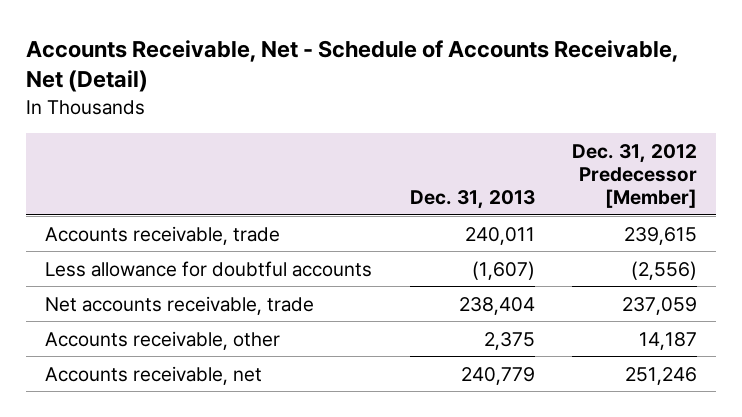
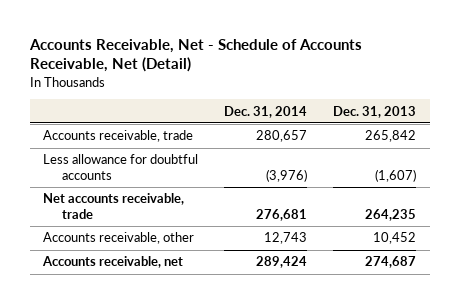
- | Dec. 31, 2013 | Dec. 31, 2012 Predecessor [Member]
+ | Dec. 31, 2014 | Dec. 31, 2013
- Accounts receivable, trade | 240,011 | 239,615
+ Accounts receivable, trade | 280,657 | 265,842
- Net accounts receivable, trade | 238,404 | 237,059
- Accounts receivable, other | 2,375 | 14,187
- Accounts receivable, net | 240,779 | 251,246
+ Net accounts receivable, trade | 276,681 | 264,235
+ Accounts receivable, other | 12,743 | 10,452
+ Accounts receivable, net | 289,424 | 274,687

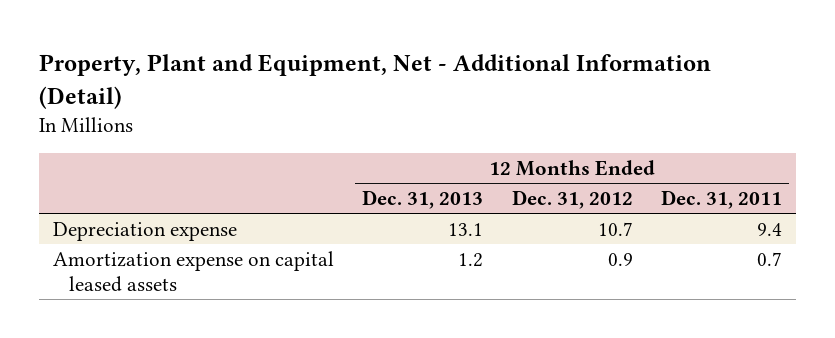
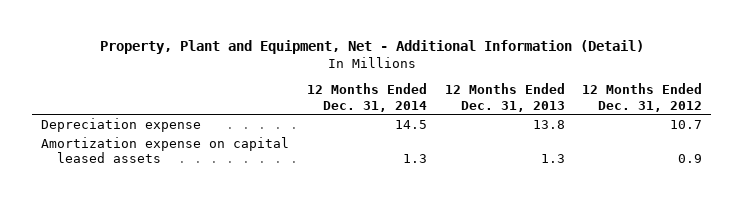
- | 12 Months Ended Dec. 31, 2013 | 12 Months Ended Dec. 31, 2012 | 12 Months Ended Dec. 31, 2011
+ | 12 Months Ended Dec. 31, 2014 | 12 Months Ended Dec. 31, 2013 | 12 Months Ended Dec. 31, 2012
- Depreciation expense | 13.1 | 10.7 | 9.4
- Amortization expense on capital leased assets | 1.2 | 0.9 | 0.7
+ Depreciation expense | 14.5 | 13.8 | 10.7
+ Amortization expense on capital leased assets | 1.3 | 1.3 | 0.9

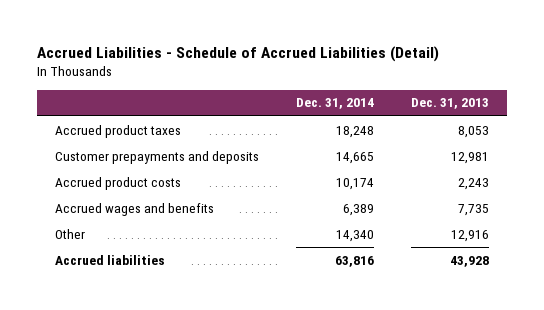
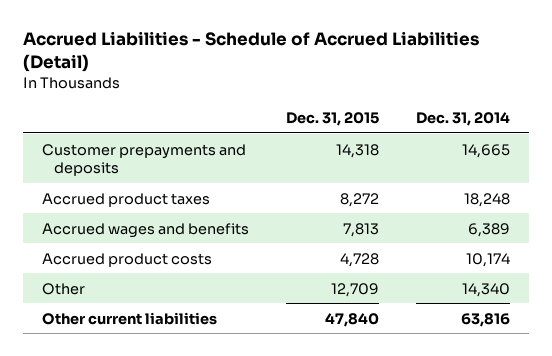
- | Dec. 31, 2014 | Dec. 31, 2013
+ | Dec. 31, 2015 | Dec. 31, 2014
moved down: Accrued product taxes | 8,272 | 18,248
moved down: Accrued product costs | 4,728 | 10,174
- Accrued liabilities | 63,816 | 43,928
+ Other current liabilities | 47,840 | 63,816

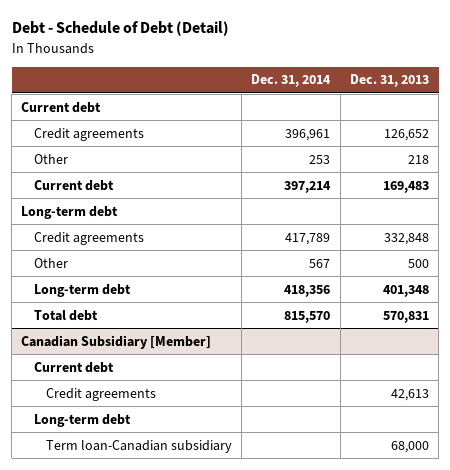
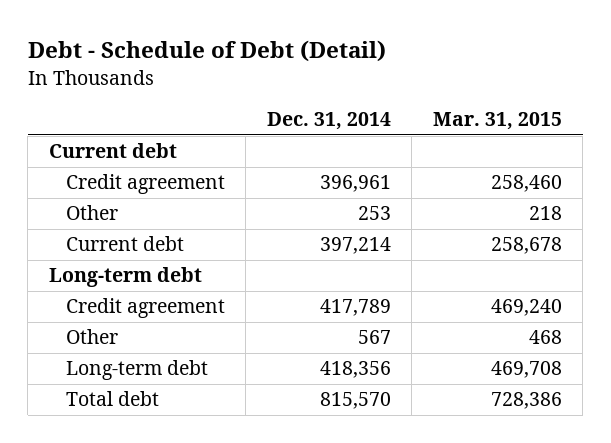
- | Dec. 31, 2014 | Dec. 31, 2013
+ | Dec. 31, 2014 | Mar. 31, 2015
- Credit agreements | 396,961 | 126,652
+ Credit agreement | 396,961 | 258,460
- Credit agreements | 417,789 | 332,848
+ Credit agreement | 417,789 | 469,240
- Canadian Subsidiary [Member]
- Current debt
- Credit agreements | | 42,613
- Long-term debt
- Term loan-Canadian subsidiary | | 68,000

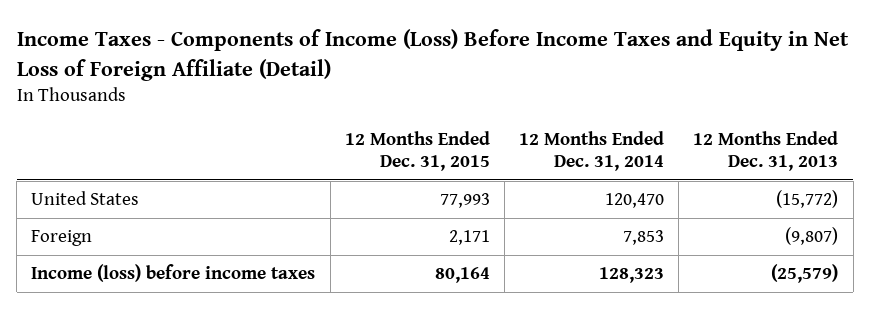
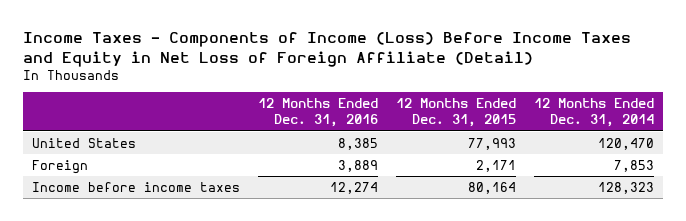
- | 12 Months Ended Dec. 31, 2015 | 12 Months Ended Dec. 31, 2014 | 12 Months Ended Dec. 31, 2013
+ | 12 Months Ended Dec. 31, 2016 | 12 Months Ended Dec. 31, 2015 | 12 Months Ended Dec. 31, 2014
- Income (loss) before income taxes | 80,164 | 128,323 | (25,579)
+ Income before income taxes | 12,274 | 80,164 | 128,323

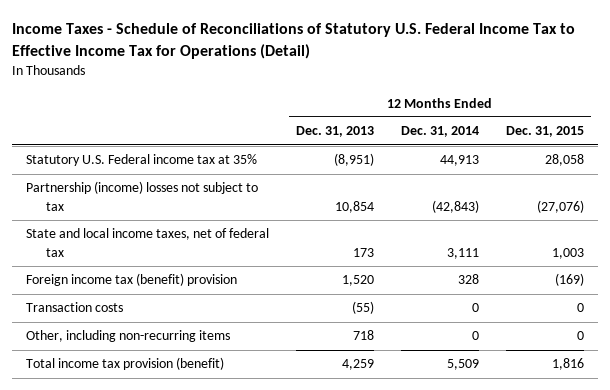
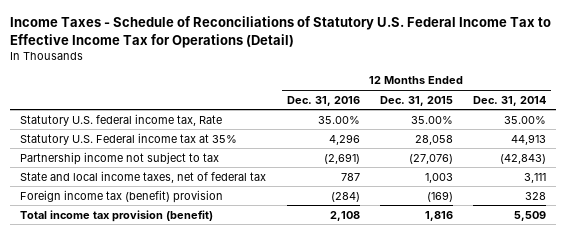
- | 12 Months Ended Dec. 31, 2013 | 12 Months Ended Dec. 31, 2014 | 12 Months Ended Dec. 31, 2015
+ | 12 Months Ended Dec. 31, 2016 | 12 Months Ended Dec. 31, 2015 | 12 Months Ended Dec. 31, 2014
+ Statutory U.S. federal income tax, Rate | 35.00% | 35.00% | 35.00%
- Partnership (income) losses not subject to tax | 10,854 | (42,843) | (27,076)
+ Partnership income not subject to tax | (2,691) | (27,076) | (42,843)
- Transaction costs | (55) | 0 | 0
- Other, including non-recurring items | 718 | 0 | 0

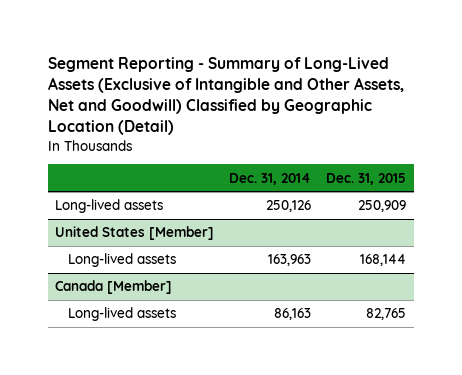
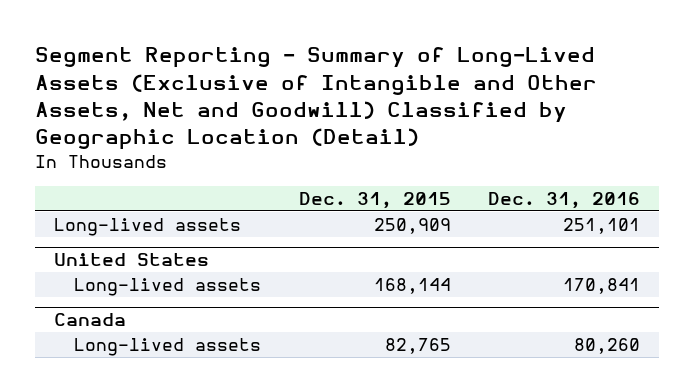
- | Dec. 31, 2014 | Dec. 31, 2015
+ | Dec. 31, 2015 | Dec. 31, 2016
- United States [Member]
+ United States
- Canada [Member]
+ Canada

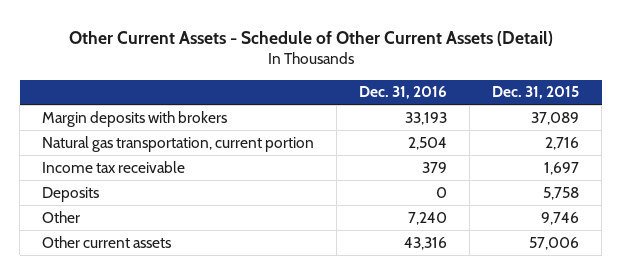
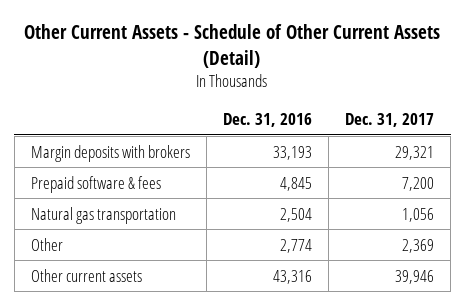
- | Dec. 31, 2016 | Dec. 31, 2015
+ | Dec. 31, 2016 | Dec. 31, 2017
- Natural gas transportation, current portion | 2,504 | 2,716
- Income tax receivable | 379 | 1,697
- Deposits | 0 | 5,758
- Other | 7,240 | 9,746
+ Prepaid software & fees | 4,845 | 7,200
+ Natural gas transportation | 2,504 | 1,056
+ Other | 2,774 | 2,369

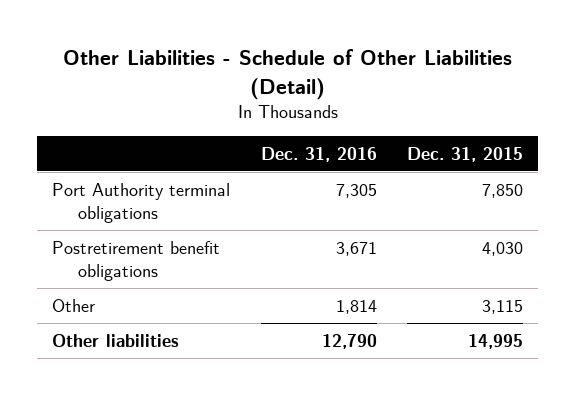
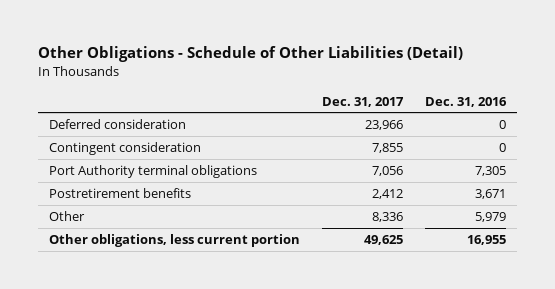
- Other Liabilities - Schedule of Other Liabilities (Detail)
+ Other Obligations - Schedule of Other Liabilities (Detail)
- | Dec. 31, 2016 | Dec. 31, 2015
+ | Dec. 31, 2017 | Dec. 31, 2016
+ Deferred consideration | 23,966 | 0
+ Contingent consideration | 7,855 | 0
- Postretirement benefit obligations | 3,671 | 4,030
- Other | 1,814 | 3,115
- Other liabilities | 12,790 | 14,995
+ Postretirement benefits | 2,412 | 3,671
+ Other | 8,336 | 5,979
+ Other obligations, less current portion | 49,625 | 16,955

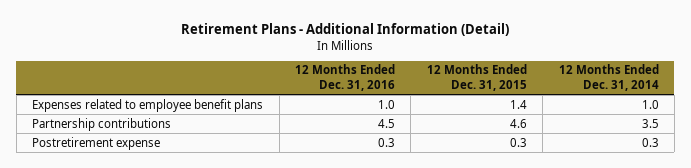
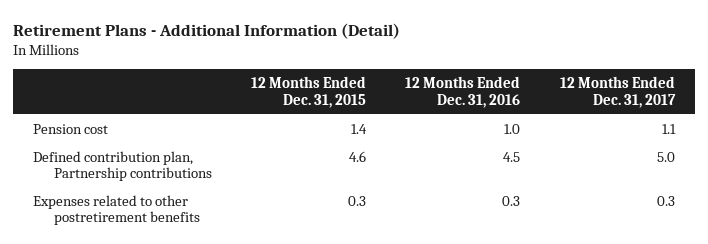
- | 12 Months Ended Dec. 31, 2016 | 12 Months Ended Dec. 31, 2015 | 12 Months Ended Dec. 31, 2014
+ | 12 Months Ended Dec. 31, 2015 | 12 Months Ended Dec. 31, 2016 | 12 Months Ended Dec. 31, 2017
- Expenses related to employee benefit plans | 1.0 | 1.4 | 1.0
- Partnership contributions | 4.5 | 4.6 | 3.5
- Postretirement expense | 0.3 | 0.3 | 0.3
+ Pension cost | 1.4 | 1.0 | 1.1
+ Defined contribution plan, Partnership contributions | 4.6 | 4.5 | 5.0
+ Expenses related to other postretirement benefits | 0.3 | 0.3 | 0.3

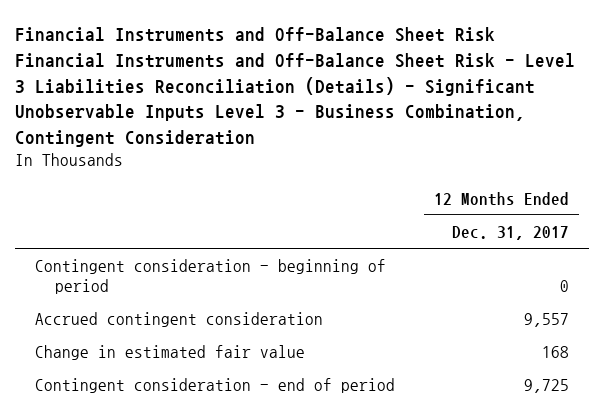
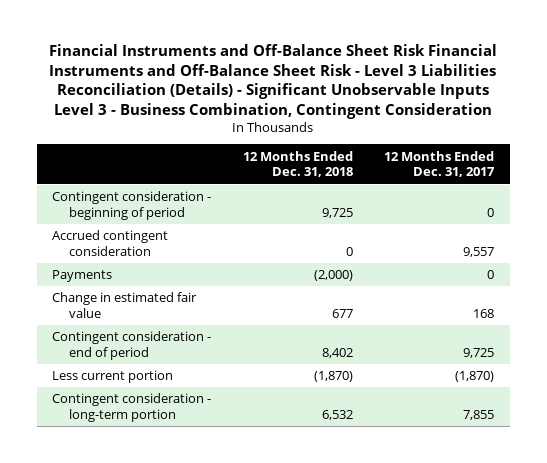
- | 12 Months Ended Dec. 31, 2017
+ | 12 Months Ended Dec. 31, 2018 | 12 Months Ended Dec. 31, 2017
+ Payments | (2,000) | 0
+ Less current portion | (1,870) | (1,870)
+ Contingent consideration - long-term portion | 6,532 | 7,855

